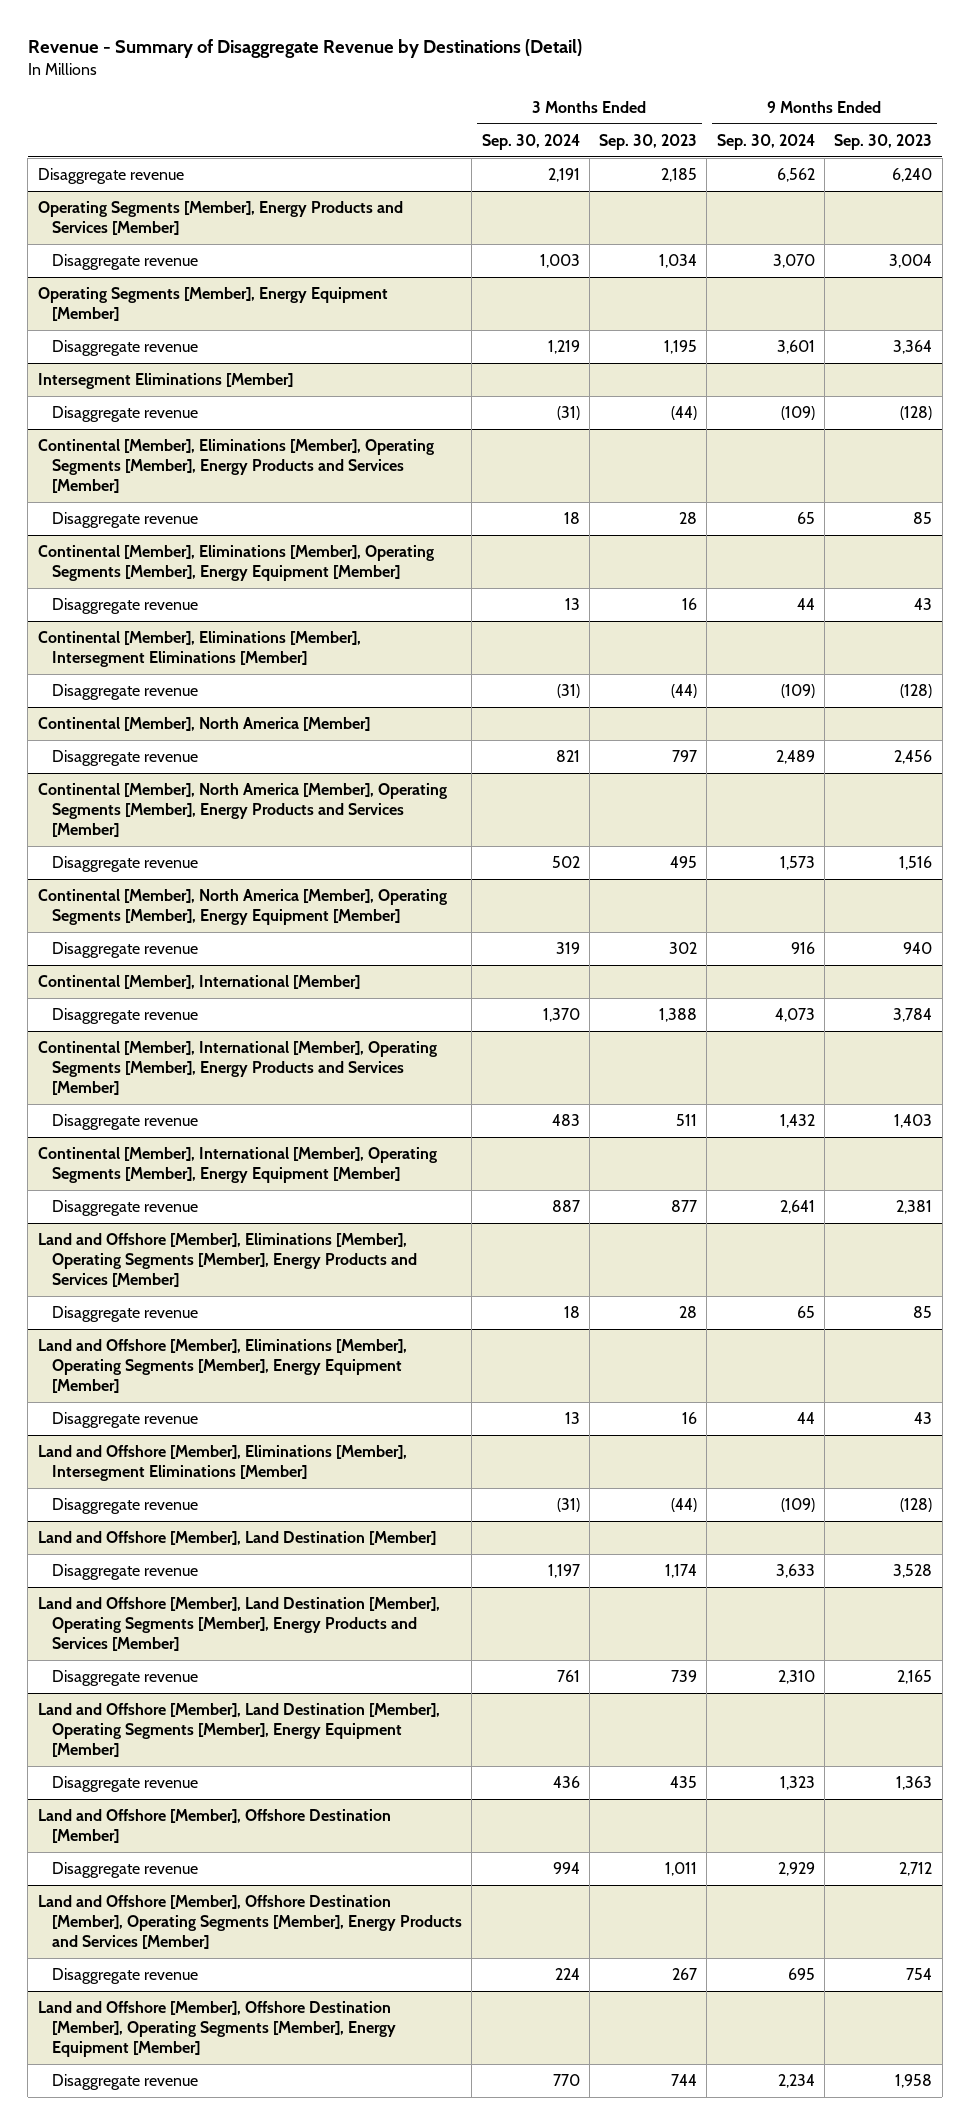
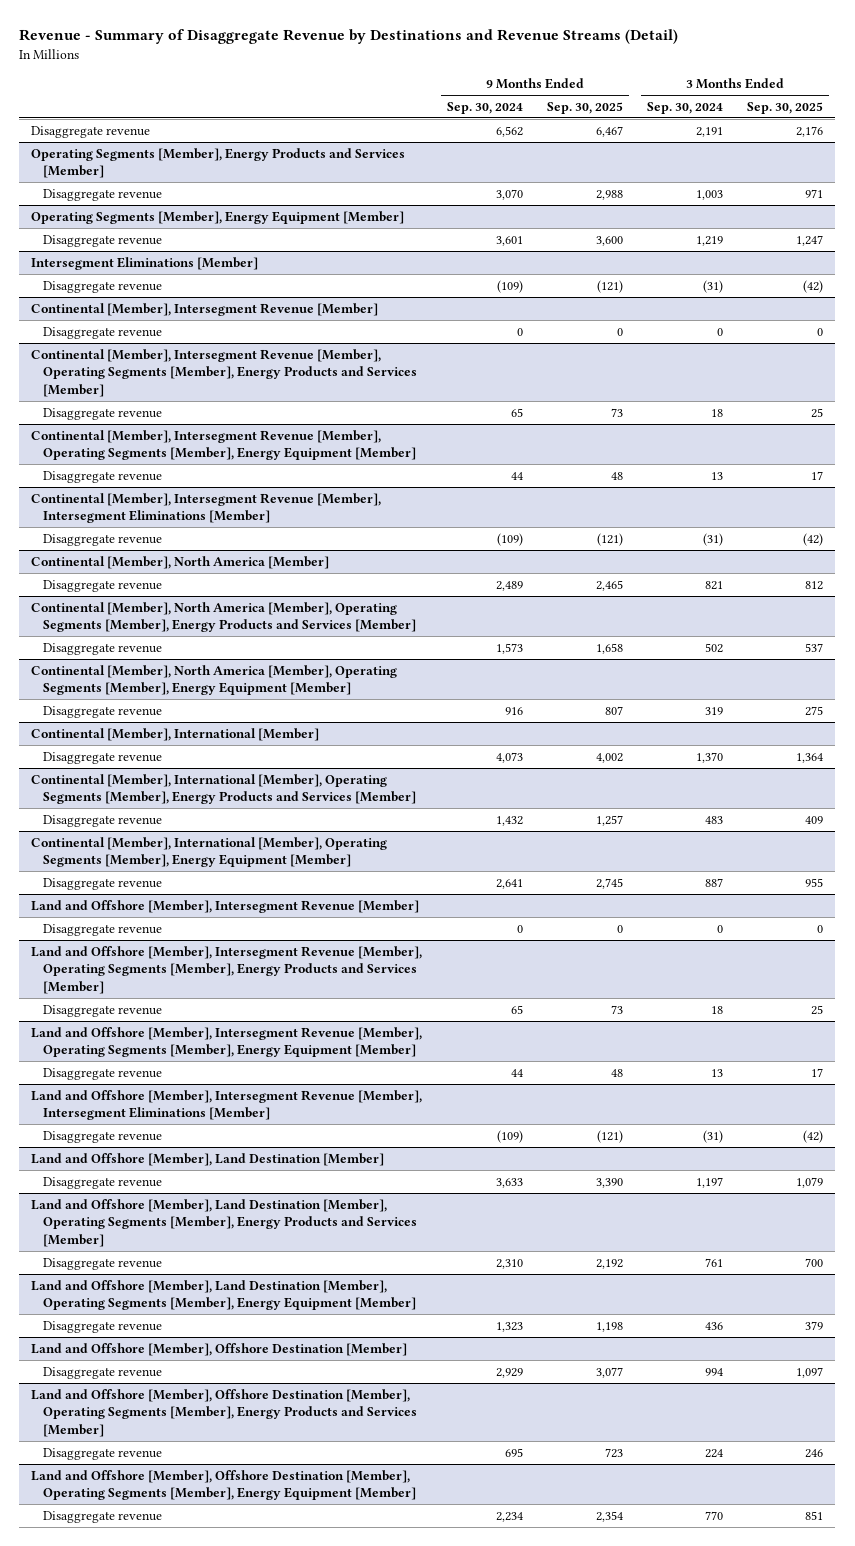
- Revenue - Summary of Disaggregate Revenue by Destinations (Detail)
+ Revenue - Summary of Disaggregate Revenue by Destinations and Revenue Streams (Detail)
- | 3 Months Ended Sep. 30, 2024 | 3 Months Ended Sep. 30, 2023 | 9 Months Ended Sep. 30, 2024 | 9 Months Ended Sep. 30, 2023
+ | 9 Months Ended Sep. 30, 2024 | 9 Months Ended Sep. 30, 2025 | 3 Months Ended Sep. 30, 2024 | 3 Months Ended Sep. 30, 2025
- Continental [Member], Eliminations [Member], Operating Segments [Member], Energy Products and Services [Member]
+ Continental [Member], Intersegment Revenue [Member]
+ Disaggregate revenue | 0 | 0 | 0 | 0
+ Continental [Member], Intersegment Revenue [Member], Operating Segments [Member], Energy Products and Services [Member]
- Continental [Member], Eliminations [Member], Operating Segments [Member], Energy Equipment [Member]
+ Continental [Member], Intersegment Revenue [Member], Operating Segments [Member], Energy Equipment [Member]
- Continental [Member], Eliminations [Member], Intersegment Eliminations [Member]
+ Continental [Member], Intersegment Revenue [Member], Intersegment Eliminations [Member]
- Land and Offshore [Member], Eliminations [Member], Operating Segments [Member], Energy Products and Services [Member]
+ Land and Offshore [Member], Intersegment Revenue [Member]
+ Disaggregate revenue | 0 | 0 | 0 | 0
+ Land and Offshore [Member], Intersegment Revenue [Member], Operating Segments [Member], Energy Products and Services [Member]
- Land and Offshore [Member], Eliminations [Member], Operating Segments [Member], Energy Equipment [Member]
+ Land and Offshore [Member], Intersegment Revenue [Member], Operating Segments [Member], Energy Equipment [Member]
- Land and Offshore [Member], Eliminations [Member], Intersegment Eliminations [Member]
+ Land and Offshore [Member], Intersegment Revenue [Member], Intersegment Eliminations [Member]

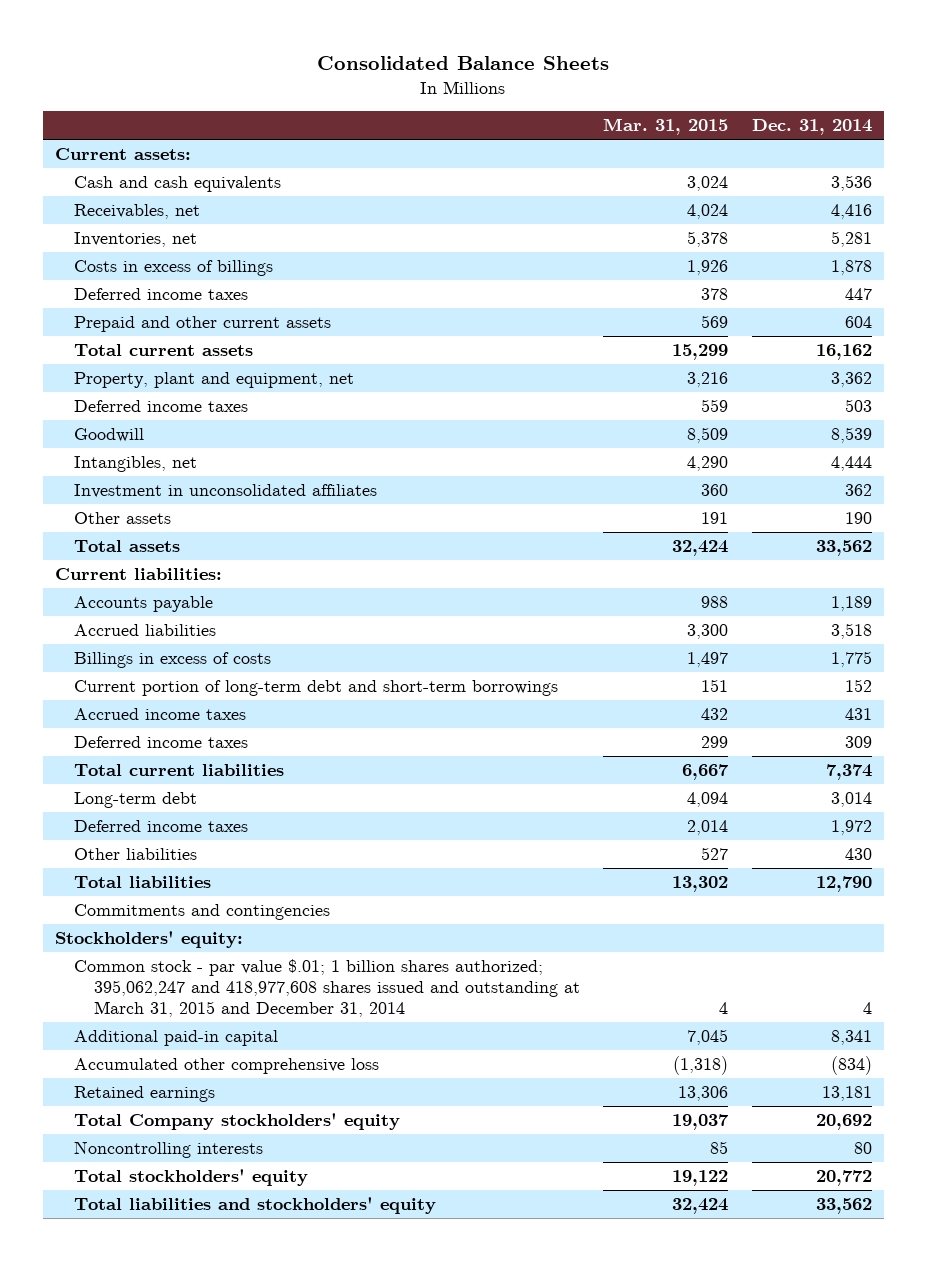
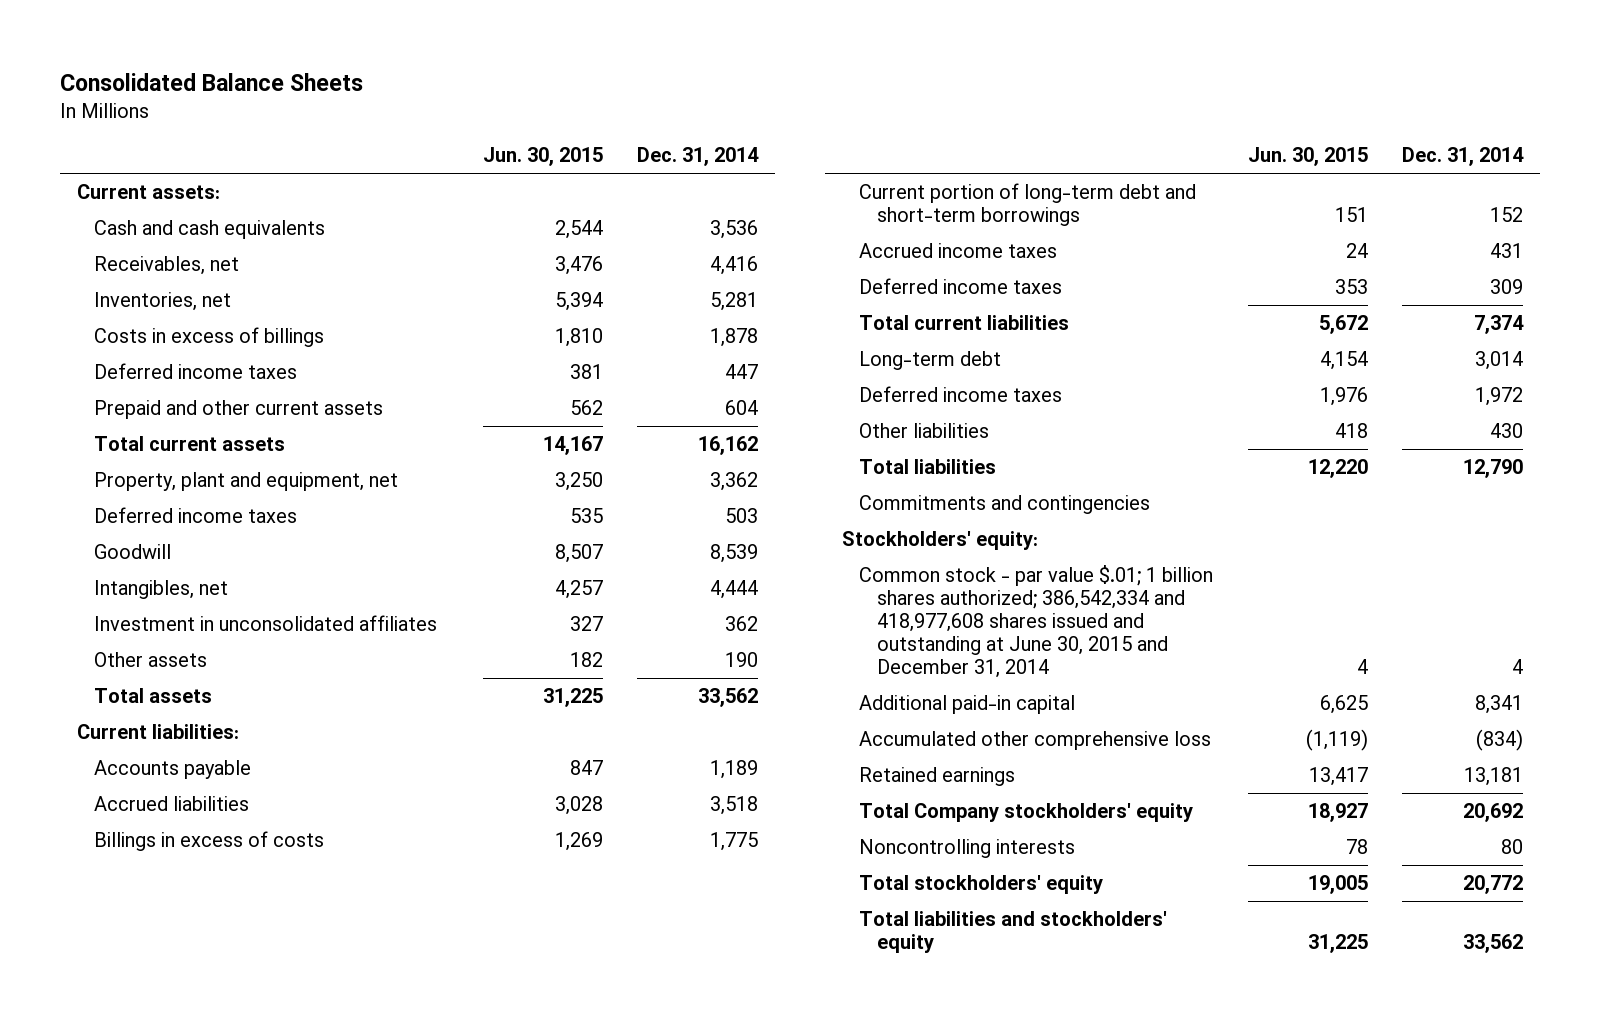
- | Mar. 31, 2015 | Dec. 31, 2014
+ | Jun. 30, 2015 | Dec. 31, 2014
- Common stock - par value $.01; 1 billion shares authorized; 395,062,247 and 418,977,608 shares issued and outstanding at March 31, 2015 and December 31, 2014 | 4 | 4
+ Common stock - par value $.01; 1 billion shares authorized; 386,542,334 and 418,977,608 shares issued and outstanding at June 30, 2015 and December 31, 2014 | 4 | 4

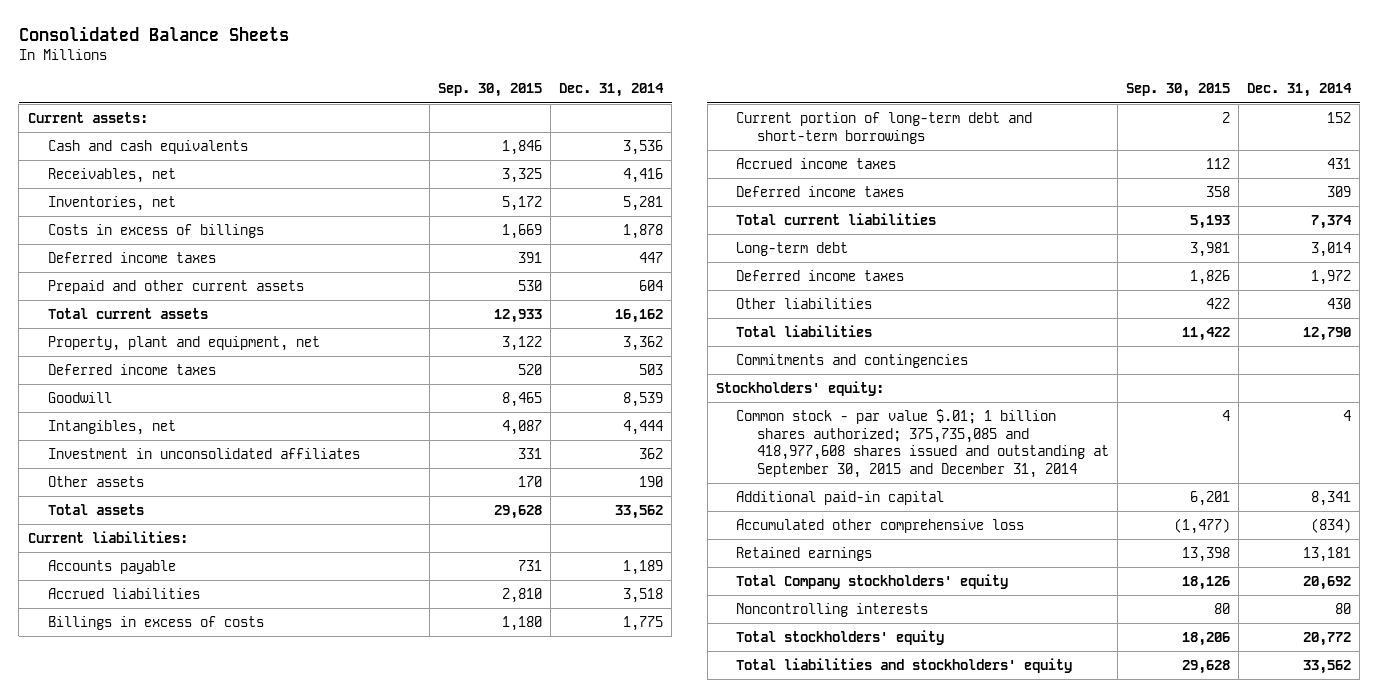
- | Jun. 30, 2015 | Dec. 31, 2014
+ | Sep. 30, 2015 | Dec. 31, 2014
- Common stock - par value $.01; 1 billion shares authorized; 386,542,334 and 418,977,608 shares issued and outstanding at June 30, 2015 and December 31, 2014 | 4 | 4
+ Common stock - par value $.01; 1 billion shares authorized; 375,735,085 and 418,977,608 shares issued and outstanding at September 30, 2015 and December 31, 2014 | 4 | 4

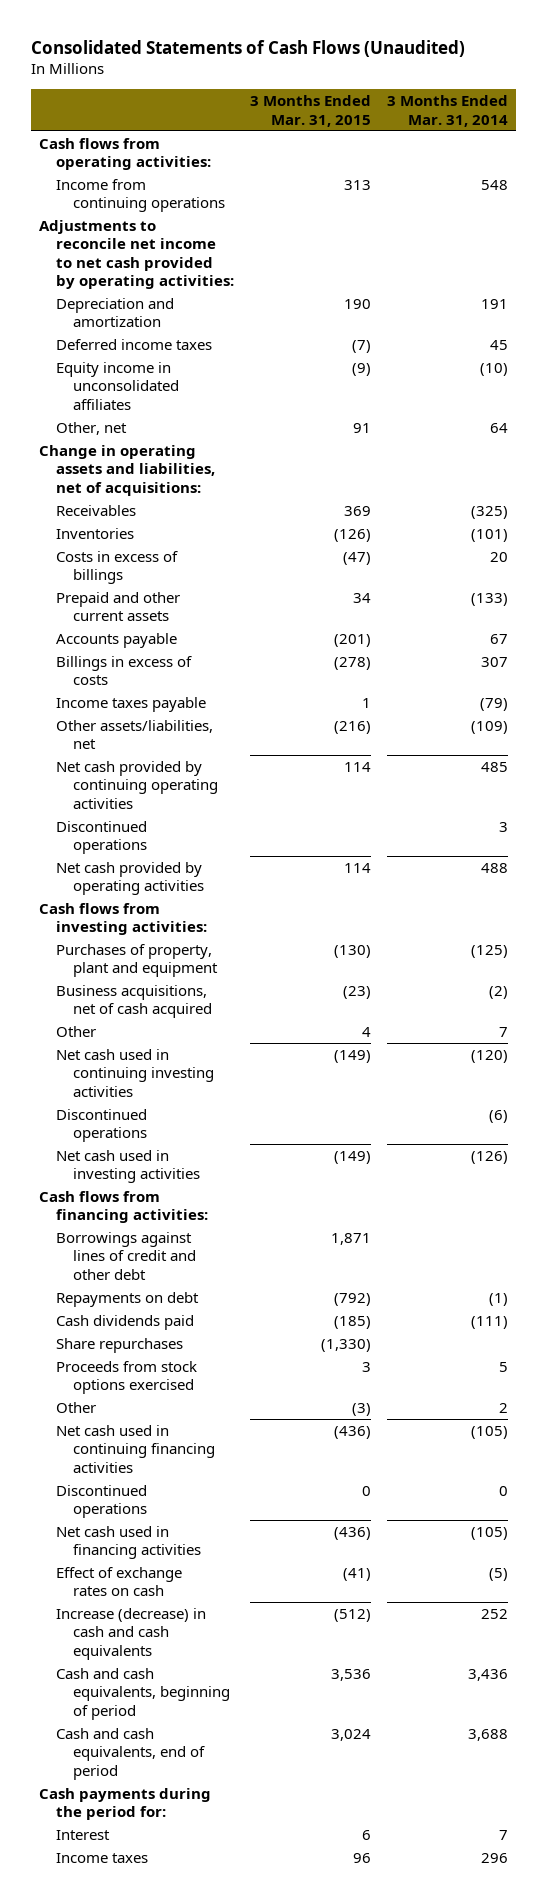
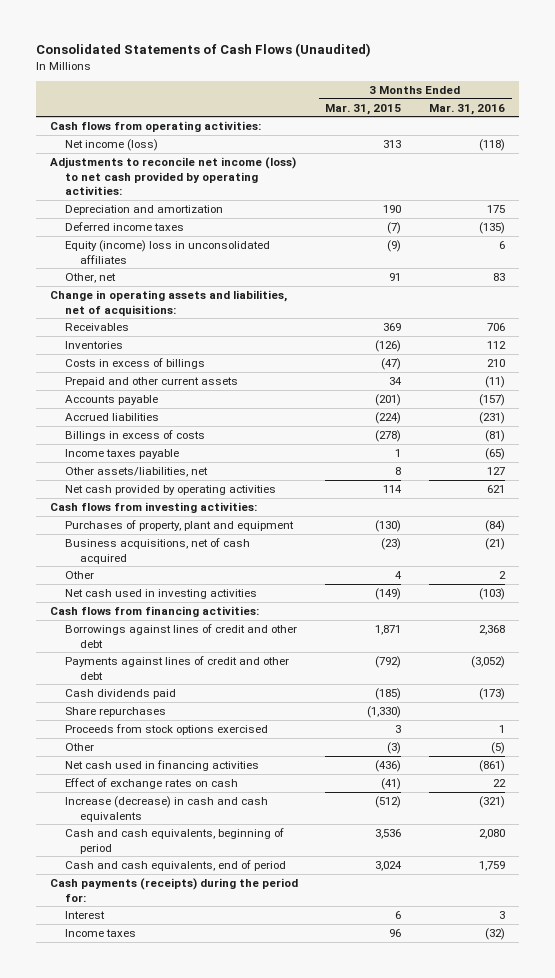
- | 3 Months Ended Mar. 31, 2015 | 3 Months Ended Mar. 31, 2014
+ | 3 Months Ended Mar. 31, 2015 | 3 Months Ended Mar. 31, 2016
- Income from continuing operations | 313 | 548
- Adjustments to reconcile net income to net cash provided by operating activities:
+ Net income (loss) | 313 | (118)
+ Adjustments to reconcile net income (loss) to net cash provided by operating activities:
- Equity income in unconsolidated affiliates | (9) | (10)
+ Equity (income) loss in unconsolidated affiliates | (9) | 6
+ Accrued liabilities | (224) | (231)
- Other assets/liabilities, net | (216) | (109)
- Net cash provided by continuing operating activities | 114 | 485
- Discontinued operations | | 3
+ Other assets/liabilities, net | 8 | 127
- Net cash used in continuing investing activities | (149) | (120)
- Discontinued operations | | (6)
- Repayments on debt | (792) | (1)
+ Payments against lines of credit and other debt | (792) | (3,052)
- Net cash used in continuing financing activities | (436) | (105)
- Discontinued operations | 0 | 0
- Cash payments during the period for:
+ Cash payments (receipts) during the period for:

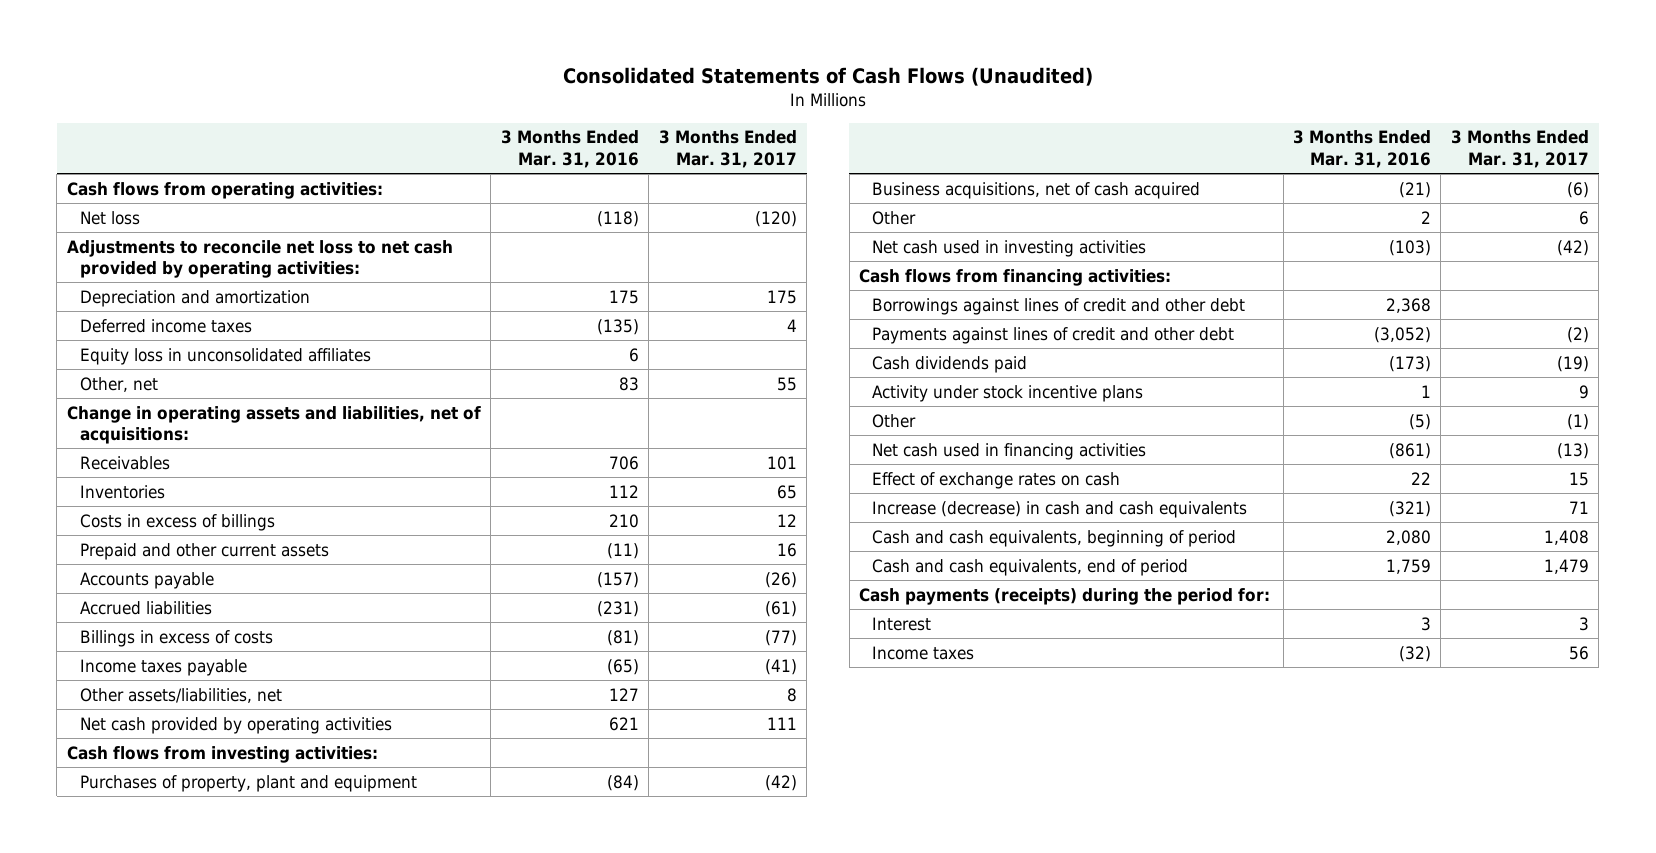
- | 3 Months Ended Mar. 31, 2015 | 3 Months Ended Mar. 31, 2016
+ | 3 Months Ended Mar. 31, 2016 | 3 Months Ended Mar. 31, 2017
- Net income (loss) | 313 | (118)
- Adjustments to reconcile net income (loss) to net cash provided by operating activities:
+ Net loss | (118) | (120)
+ Adjustments to reconcile net loss to net cash provided by operating activities:
- Equity (income) loss in unconsolidated affiliates | (9) | 6
+ Equity loss in unconsolidated affiliates | 6 |
- Share repurchases | (1,330) |
- Proceeds from stock options exercised | 3 | 1
+ Activity under stock incentive plans | 1 | 9

